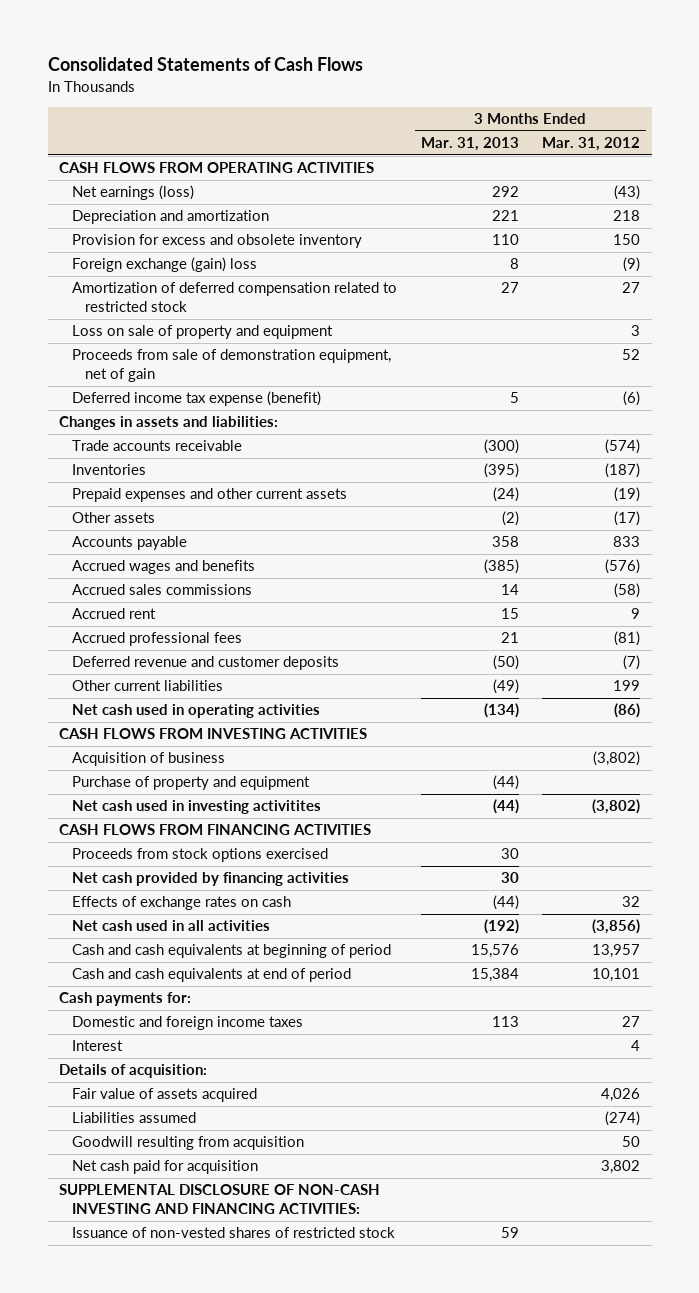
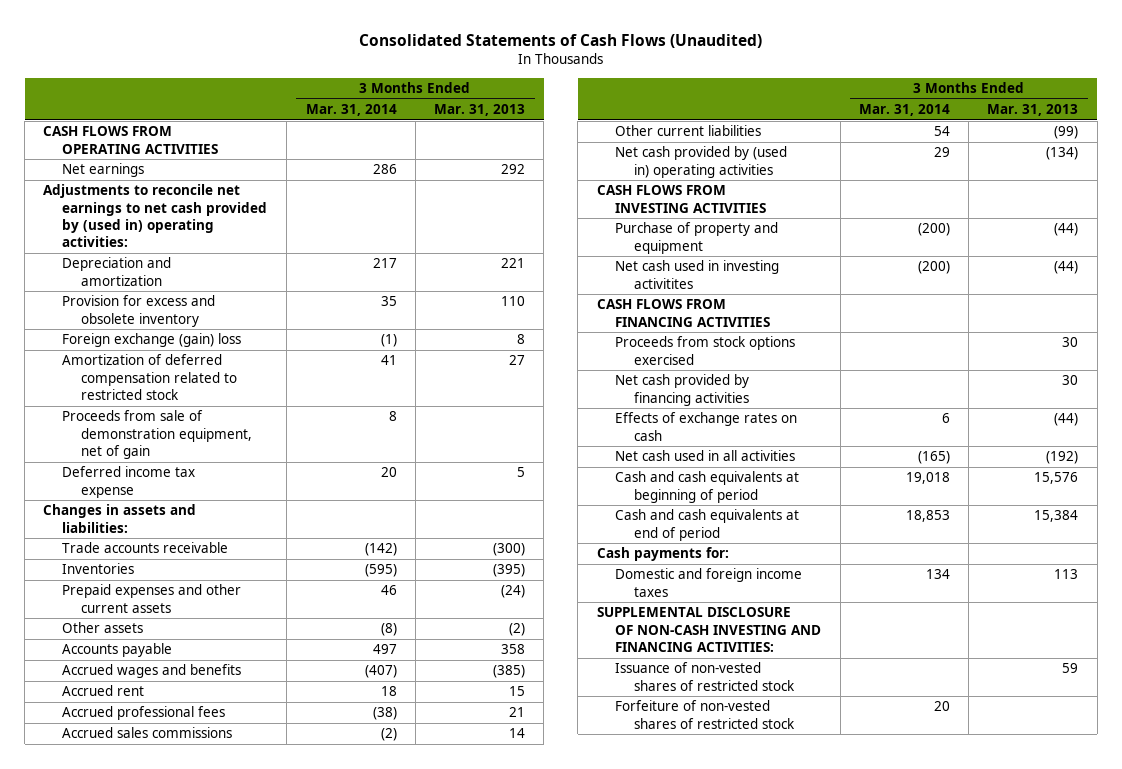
- Consolidated Statements of Cash Flows
+ Consolidated Statements of Cash Flows (Unaudited)
- | 3 Months Ended Mar. 31, 2013 | 3 Months Ended Mar. 31, 2012
+ | 3 Months Ended Mar. 31, 2014 | 3 Months Ended Mar. 31, 2013
- Net earnings (loss) | 292 | (43)
+ Net earnings | 286 | 292
+ Adjustments to reconcile net earnings to net cash provided by (used in) operating activities:
- Loss on sale of property and equipment | | 3
- Deferred income tax expense (benefit) | 5 | (6)
+ Deferred income tax expense | 20 | 5
- Deferred revenue and customer deposits | (50) | (7)
- Other current liabilities | (49) | 199
- Net cash used in operating activities | (134) | (86)
moved down: Accrued sales commissions | (2) | 14
+ Other current liabilities | 54 | (99)
+ Net cash provided by (used in) operating activities | 29 | (134)
- Acquisition of business | | (3,802)
- Interest | | 4
- Details of acquisition:
- Fair value of assets acquired | | 4,026
- Liabilities assumed | | (274)
- Goodwill resulting from acquisition | | 50
- Net cash paid for acquisition | | 3,802
+ Forfeiture of non-vested shares of restricted stock | 20 |

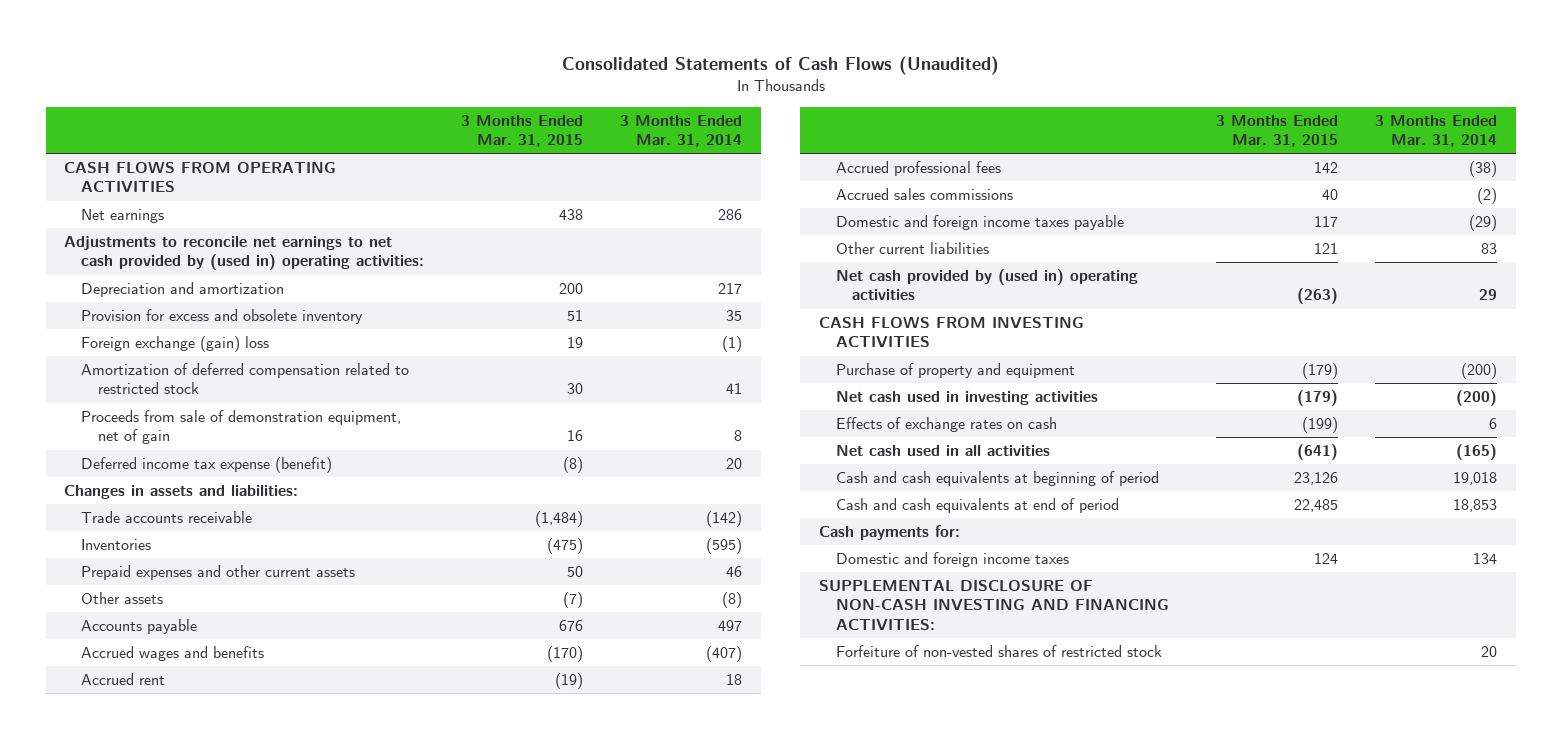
- | 3 Months Ended Mar. 31, 2014 | 3 Months Ended Mar. 31, 2013
+ | 3 Months Ended Mar. 31, 2015 | 3 Months Ended Mar. 31, 2014
- Deferred income tax expense | 20 | 5
+ Deferred income tax expense (benefit) | (8) | 20
- Other current liabilities | 54 | (99)
+ Domestic and foreign income taxes payable | 117 | (29)
+ Other current liabilities | 121 | 83
- Net cash used in investing activitites | (200) | (44)
- CASH FLOWS FROM FINANCING ACTIVITIES
- Proceeds from stock options exercised | | 30
- Net cash provided by financing activities | | 30
+ Net cash used in investing activities | (179) | (200)
- Issuance of non-vested shares of restricted stock | | 59

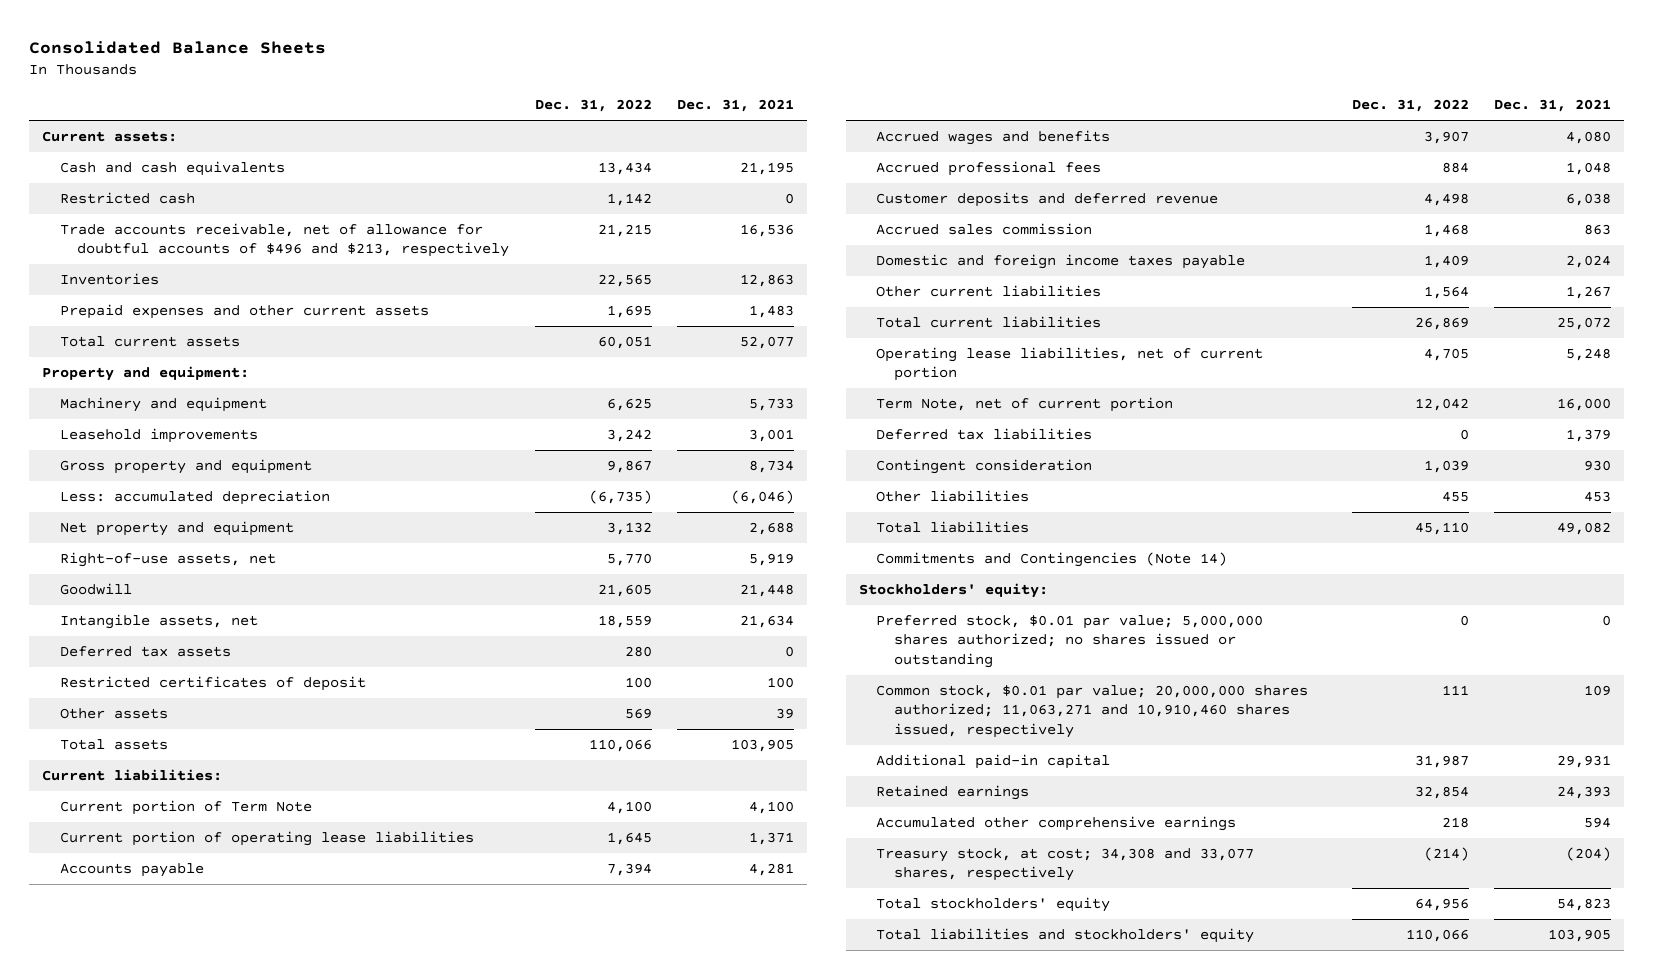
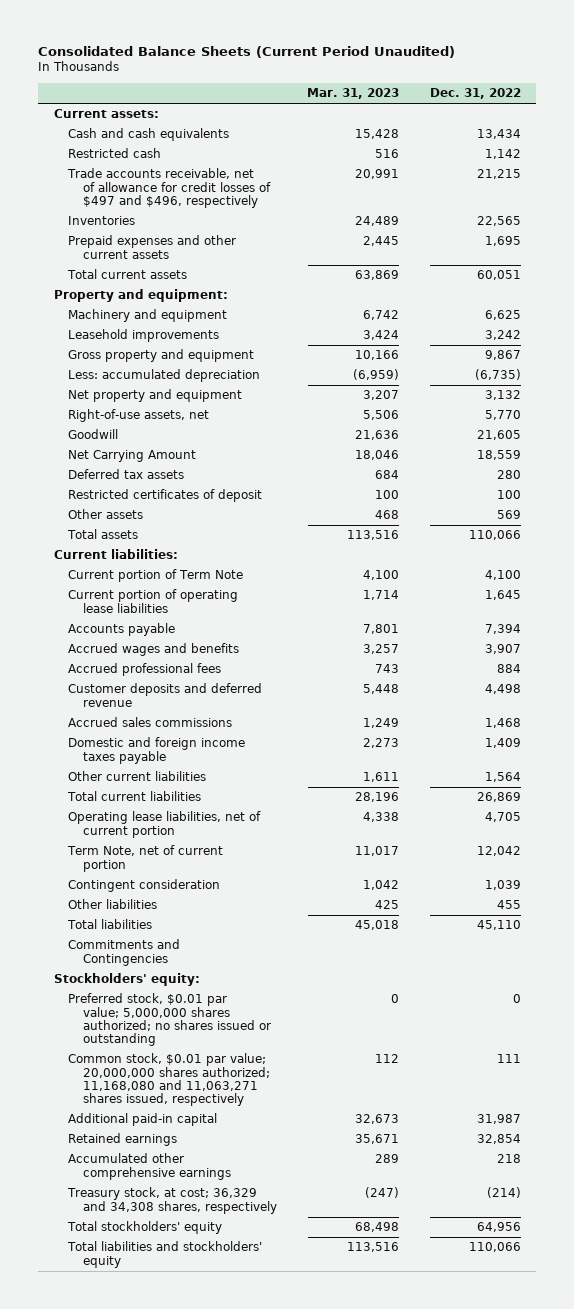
- Consolidated Balance Sheets
+ Consolidated Balance Sheets (Current Period Unaudited)
- | Dec. 31, 2022 | Dec. 31, 2021
+ | Mar. 31, 2023 | Dec. 31, 2022
- Trade accounts receivable, net of allowance for doubtful accounts of $496 and $213, respectively | 21,215 | 16,536
+ Trade accounts receivable, net of allowance for credit losses of $497 and $496, respectively | 20,991 | 21,215
- Intangible assets, net | 18,559 | 21,634
+ Net Carrying Amount | 18,046 | 18,559
- Accrued sales commission | 1,468 | 863
+ Accrued sales commissions | 1,249 | 1,468
- Deferred tax liabilities | 0 | 1,379
- Commitments and Contingencies (Note 14)
+ Commitments and Contingencies
- Common stock, $0.01 par value; 20,000,000 shares authorized; 11,063,271 and 10,910,460 shares issued, respectively | 111 | 109
+ Common stock, $0.01 par value; 20,000,000 shares authorized; 11,168,080 and 11,063,271 shares issued, respectively | 112 | 111
- Treasury stock, at cost; 34,308 and 33,077 shares, respectively | (214) | (204)
+ Treasury stock, at cost; 36,329 and 34,308 shares, respectively | (247) | (214)

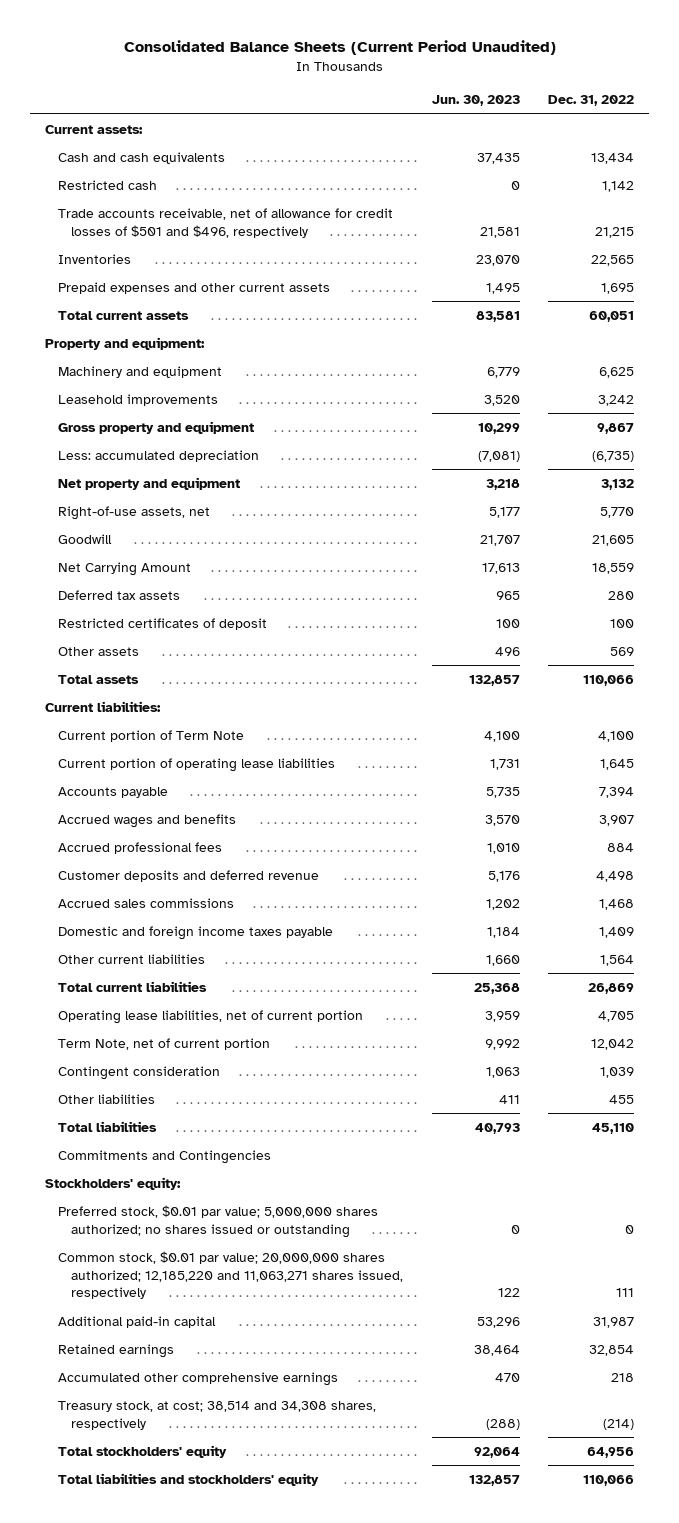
- | Mar. 31, 2023 | Dec. 31, 2022
+ | Jun. 30, 2023 | Dec. 31, 2022
- Trade accounts receivable, net of allowance for credit losses of $497 and $496, respectively | 20,991 | 21,215
+ Trade accounts receivable, net of allowance for credit losses of $501 and $496, respectively | 21,581 | 21,215
- Common stock, $0.01 par value; 20,000,000 shares authorized; 11,168,080 and 11,063,271 shares issued, respectively | 112 | 111
+ Common stock, $0.01 par value; 20,000,000 shares authorized; 12,185,220 and 11,063,271 shares issued, respectively | 122 | 111
- Treasury stock, at cost; 36,329 and 34,308 shares, respectively | (247) | (214)
+ Treasury stock, at cost; 38,514 and 34,308 shares, respectively | (288) | (214)

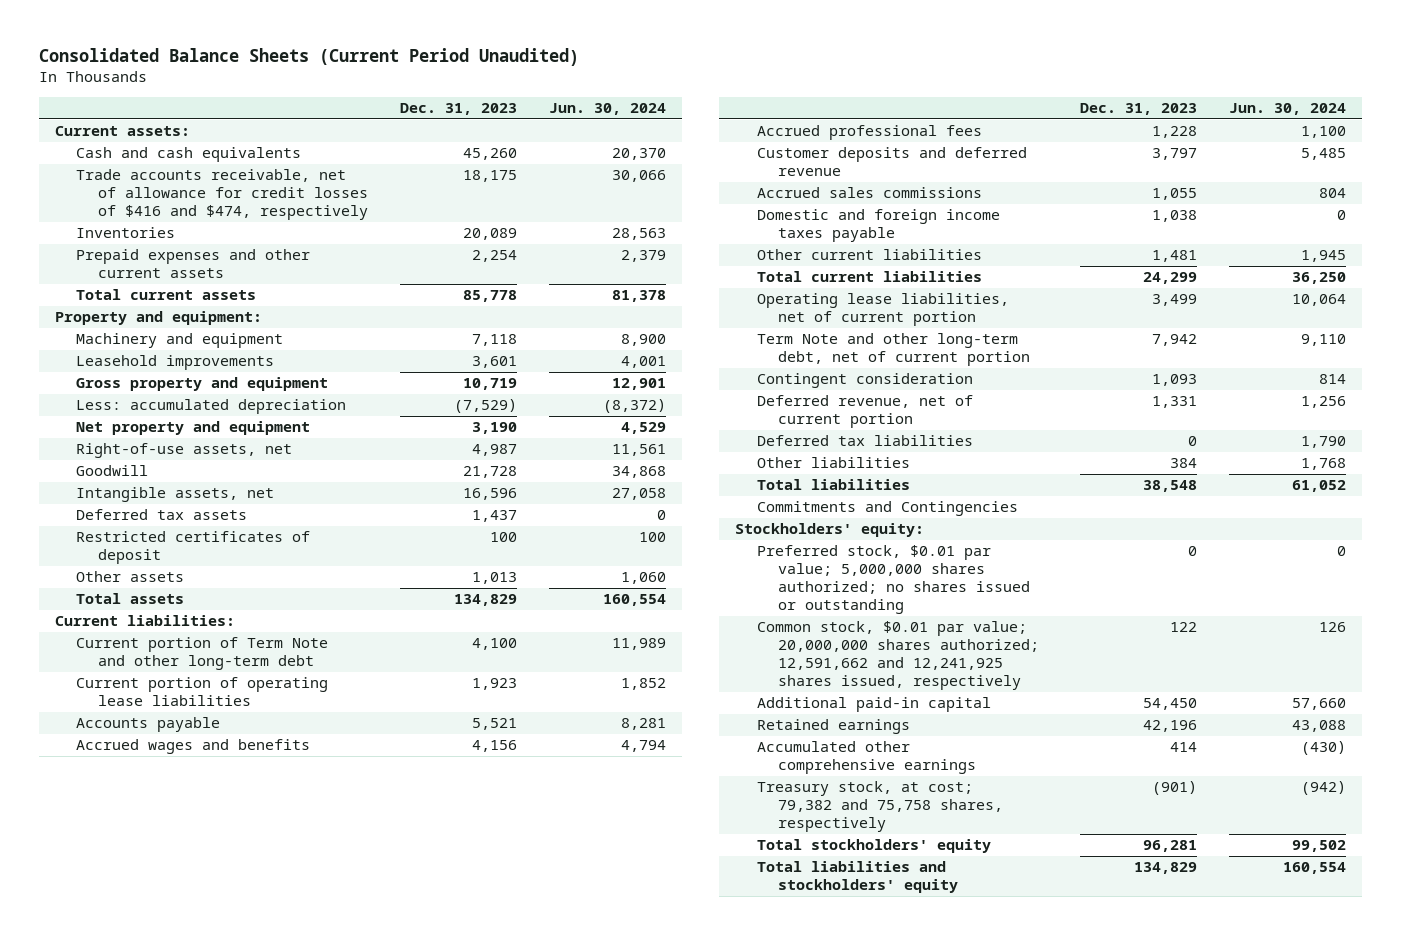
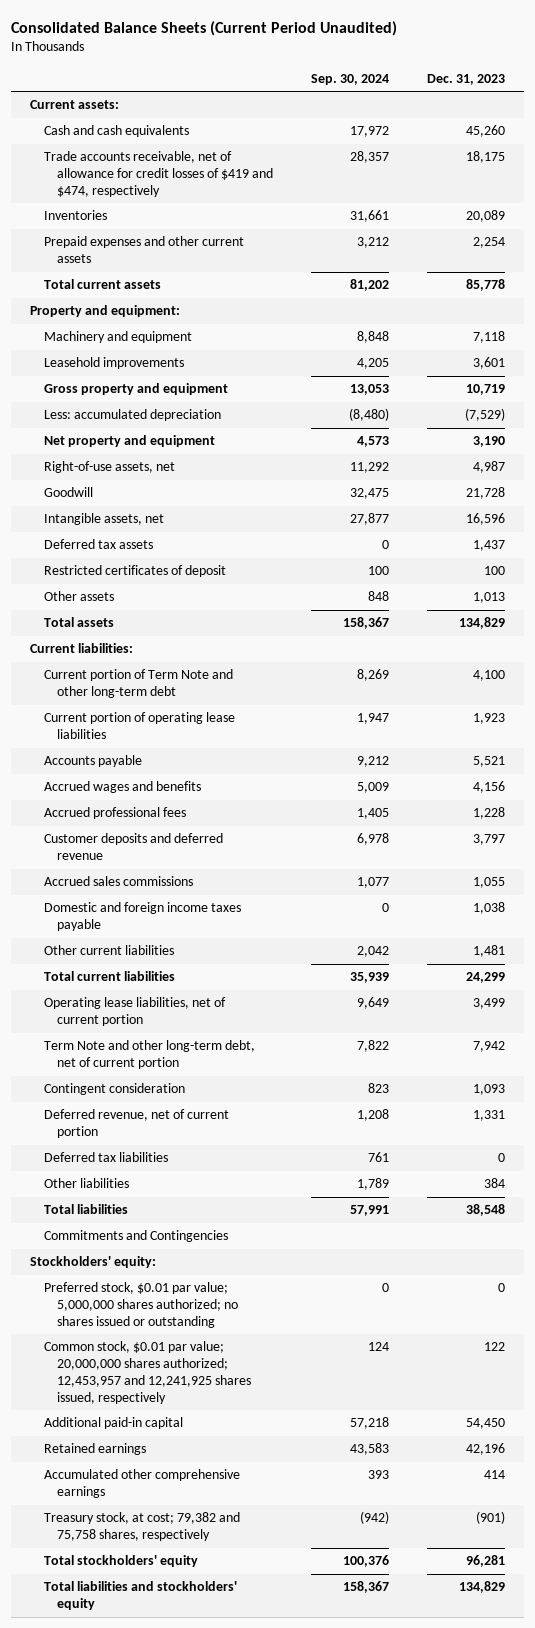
- | Dec. 31, 2023 | Jun. 30, 2024
+ | Sep. 30, 2024 | Dec. 31, 2023
- Trade accounts receivable, net of allowance for credit losses of $416 and $474, respectively | 18,175 | 30,066
+ Trade accounts receivable, net of allowance for credit losses of $419 and $474, respectively | 28,357 | 18,175
- Common stock, $0.01 par value; 20,000,000 shares authorized; 12,591,662 and 12,241,925 shares issued, respectively | 122 | 126
+ Common stock, $0.01 par value; 20,000,000 shares authorized; 12,453,957 and 12,241,925 shares issued, respectively | 124 | 122

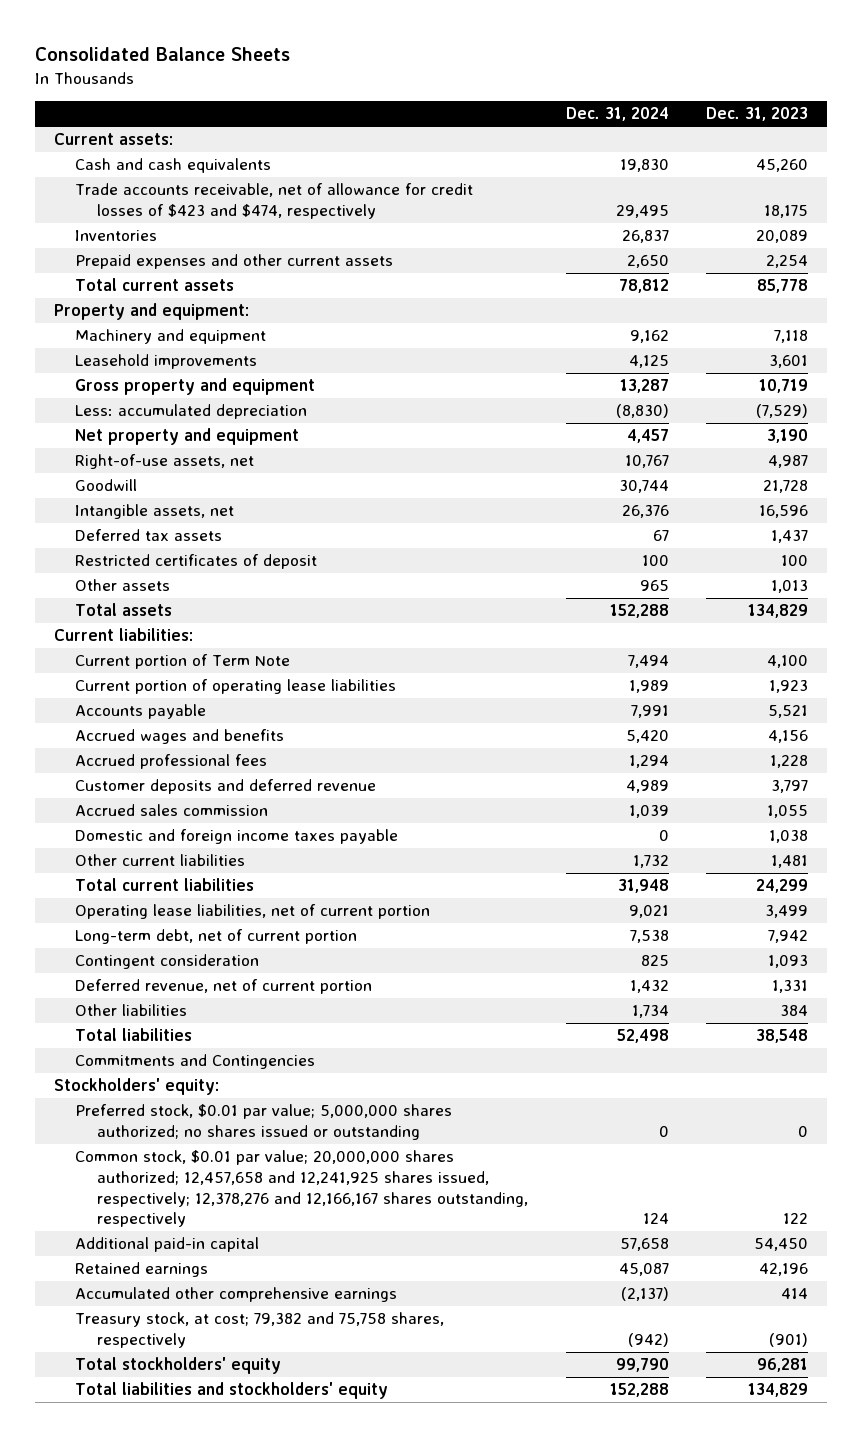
- Consolidated Balance Sheets (Current Period Unaudited)
+ Consolidated Balance Sheets
- | Sep. 30, 2024 | Dec. 31, 2023
+ | Dec. 31, 2024 | Dec. 31, 2023
- Trade accounts receivable, net of allowance for credit losses of $419 and $474, respectively | 28,357 | 18,175
+ Trade accounts receivable, net of allowance for credit losses of $423 and $474, respectively | 29,495 | 18,175
- Current portion of Term Note and other long-term debt | 8,269 | 4,100
+ Current portion of Term Note | 7,494 | 4,100
- Accrued sales commissions | 1,077 | 1,055
+ Accrued sales commission | 1,039 | 1,055
- Term Note and other long-term debt, net of current portion | 7,822 | 7,942
+ Long-term debt, net of current portion | 7,538 | 7,942
- Deferred tax liabilities | 761 | 0
- Common stock, $0.01 par value; 20,000,000 shares authorized; 12,453,957 and 12,241,925 shares issued, respectively | 124 | 122
+ Common stock, $0.01 par value; 20,000,000 shares authorized; 12,457,658 and 12,241,925 shares issued, respectively; 12,378,276 and 12,166,167 shares outstanding, respectively | 124 | 122

